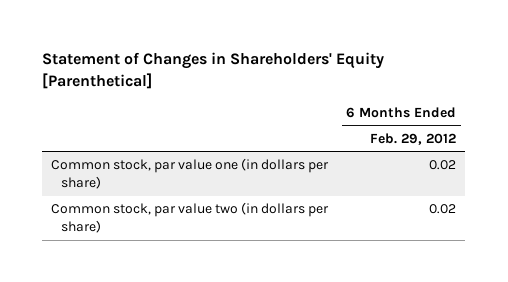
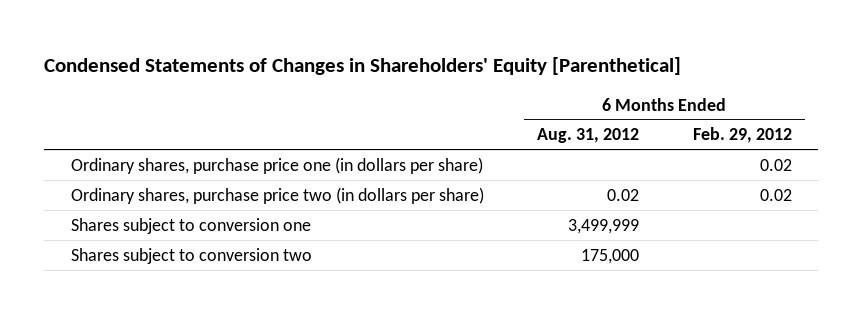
- Statement of Changes in Shareholders' Equity [Parenthetical]
+ Condensed Statements of Changes in Shareholders' Equity [Parenthetical]
- | 6 Months Ended Feb. 29, 2012
+ | 6 Months Ended Aug. 31, 2012 | 6 Months Ended Feb. 29, 2012
- Common stock, par value one (in dollars per share) | 0.02
- Common stock, par value two (in dollars per share) | 0.02
+ Ordinary shares, purchase price one (in dollars per share) | | 0.02
+ Ordinary shares, purchase price two (in dollars per share) | 0.02 | 0.02
+ Shares subject to conversion one | 3,499,999 |
+ Shares subject to conversion two | 175,000 |

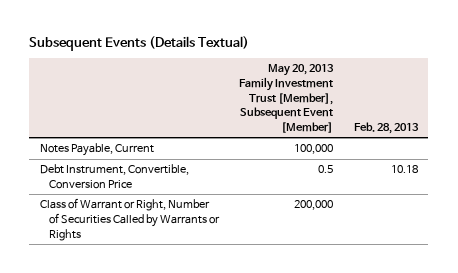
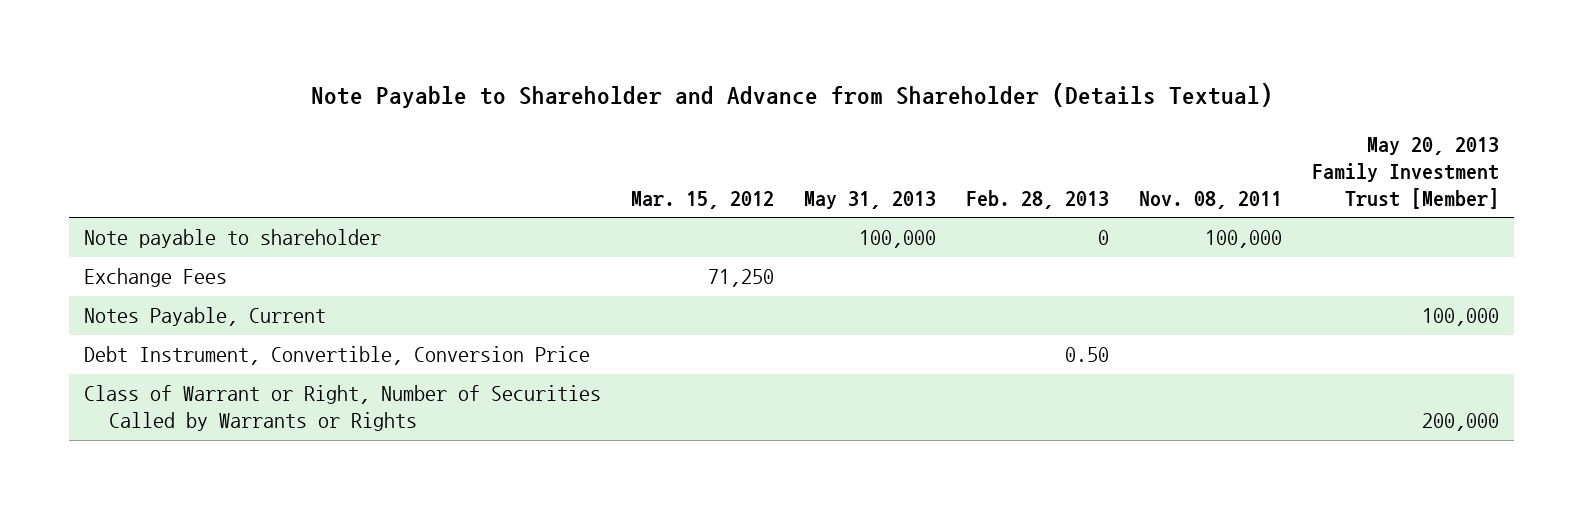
- Subsequent Events (Details Textual)
+ Note Payable to Shareholder and Advance from Shareholder (Details Textual)
- | May 20, 2013 Family Investment Trust [Member], Subsequent Event [Member] | Feb. 28, 2013
+ | Mar. 15, 2012 | May 31, 2013 | Feb. 28, 2013 | Nov. 08, 2011 | May 20, 2013 Family Investment Trust [Member]
+ Note payable to shareholder | | 100,000 | 0 | 100,000 |
+ Exchange Fees | 71,250 | | | |
- Debt Instrument, Convertible, Conversion Price | 0.5 | 10.18
+ Debt Instrument, Convertible, Conversion Price | | | 0.50 | |

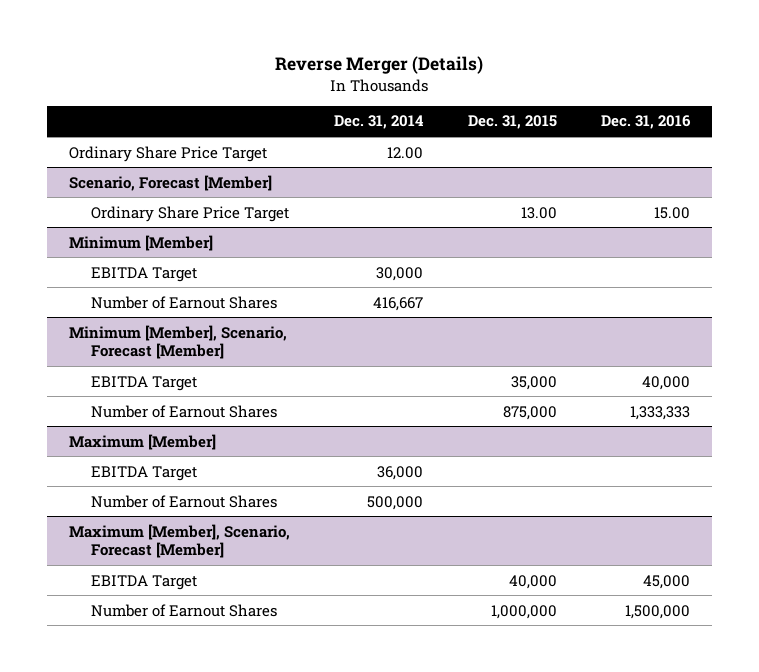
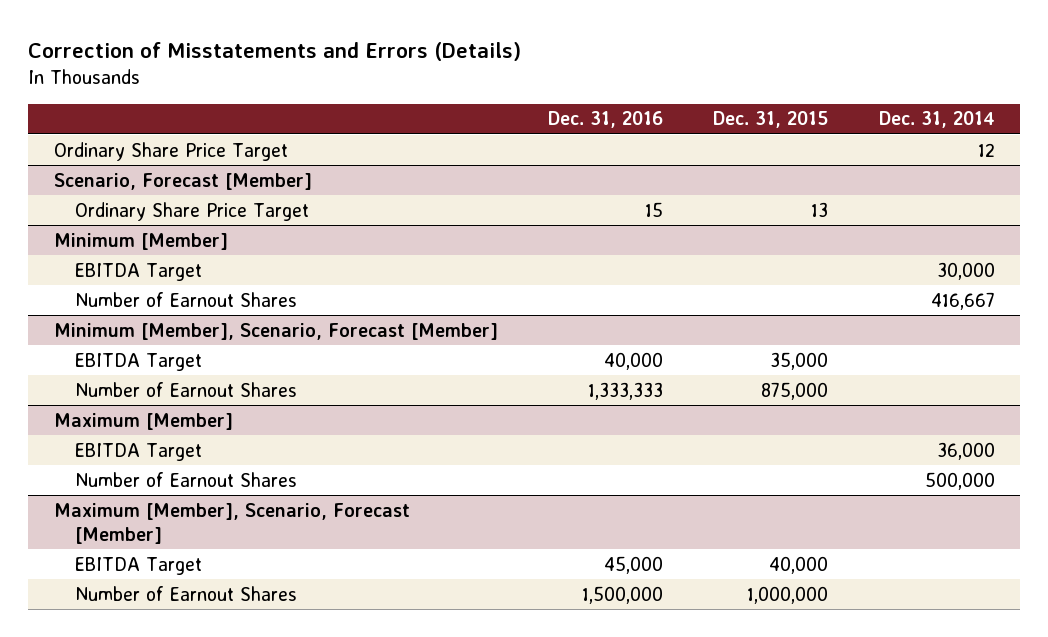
- Reverse Merger (Details)
+ Correction of Misstatements and Errors (Details)
- | Dec. 31, 2014 | Dec. 31, 2015 | Dec. 31, 2016
+ | Dec. 31, 2016 | Dec. 31, 2015 | Dec. 31, 2014
- Ordinary Share Price Target | 12.00 | |
+ Ordinary Share Price Target | | | 12
@ Scenario, Forecast [Member]
- Ordinary Share Price Target | | 13.00 | 15.00
+ Ordinary Share Price Target | 15 | 13 |

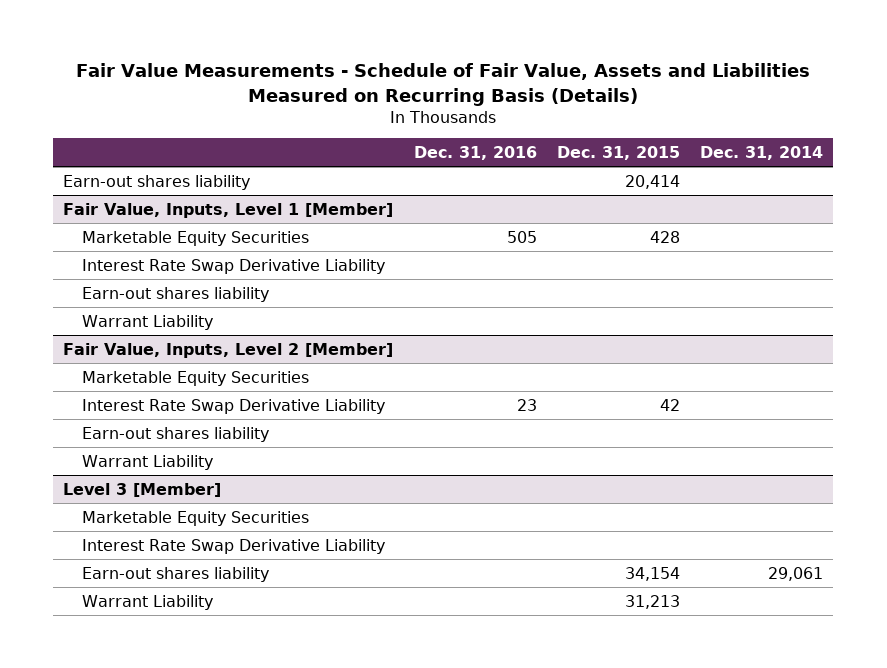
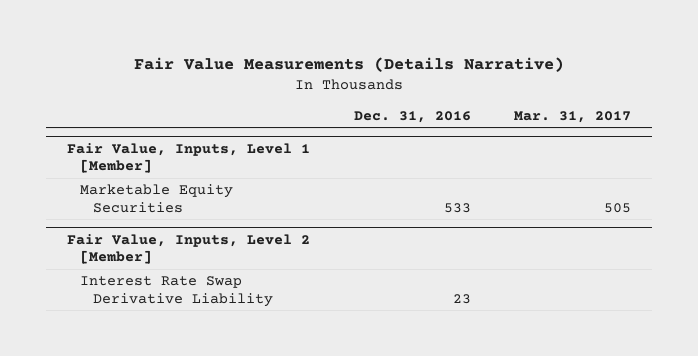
- Fair Value Measurements - Schedule of Fair Value, Assets and Liabilities Measured on Recurring Basis (Details)
+ Fair Value Measurements (Details Narrative)
- | Dec. 31, 2016 | Dec. 31, 2015 | Dec. 31, 2014
+ | Dec. 31, 2016 | Mar. 31, 2017
- Earn-out shares liability | | 20,414 |
@ Fair Value, Inputs, Level 1 [Member]
- Marketable Equity Securities | 505 | 428 |
- Interest Rate Swap Derivative Liability
- Earn-out shares liability
- Warrant Liability
+ Marketable Equity Securities | 533 | 505
@ Fair Value, Inputs, Level 2 [Member]
- Marketable Equity Securities
- Earn-out shares liability
- Warrant Liability
- Level 3 [Member]
- Marketable Equity Securities
- Interest Rate Swap Derivative Liability
- Earn-out shares liability | | 34,154 | 29,061
- Warrant Liability | | 31,213 |

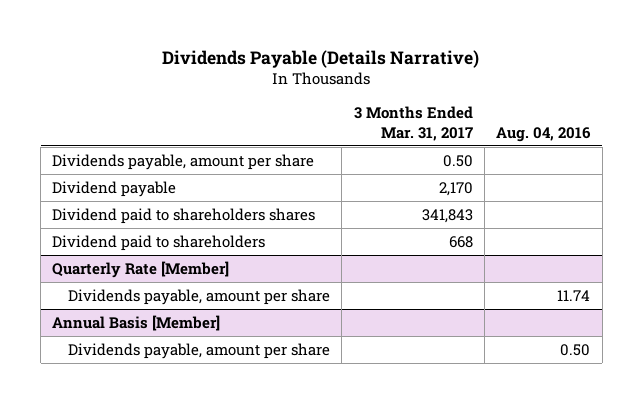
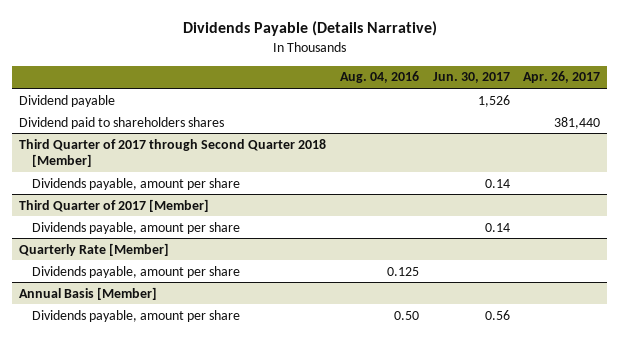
- | 3 Months Ended Mar. 31, 2017 | Aug. 04, 2016
+ | Aug. 04, 2016 | Jun. 30, 2017 | Apr. 26, 2017
- Dividends payable, amount per share | 0.50 |
- Dividend paid to shareholders | 668 |
+ Third Quarter of 2017 through Second Quarter 2018 [Member]
+ Dividends payable, amount per share | | 0.14 |
+ Third Quarter of 2017 [Member]
+ Dividends payable, amount per share | | 0.14 |
@ Quarterly Rate [Member]
- Dividends payable, amount per share | | 11.74
+ Dividends payable, amount per share | 0.125 | |

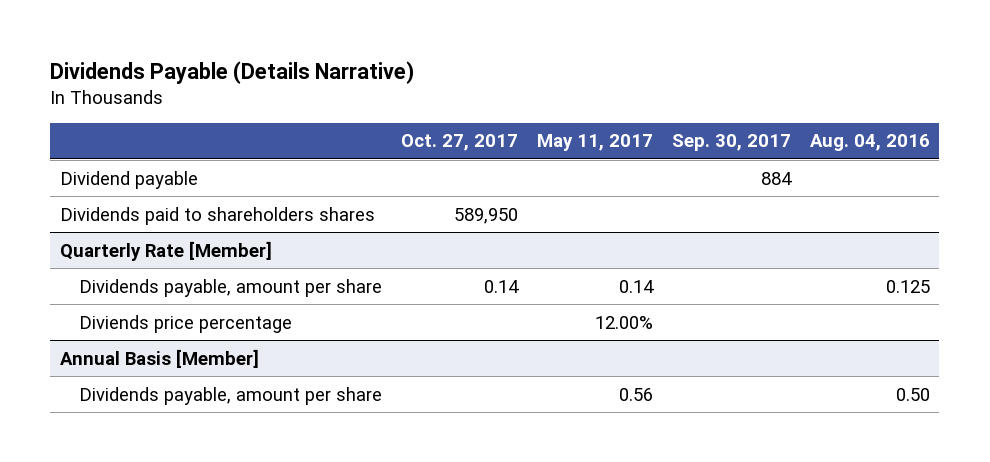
- | Aug. 04, 2016 | Jun. 30, 2017 | Apr. 26, 2017
+ | Oct. 27, 2017 | May 11, 2017 | Sep. 30, 2017 | Aug. 04, 2016
- Dividend paid to shareholders shares | | | 381,440
- Third Quarter of 2017 through Second Quarter 2018 [Member]
- Dividends payable, amount per share | | 0.14 |
- Third Quarter of 2017 [Member]
- Dividends payable, amount per share | | 0.14 |
+ Dividends paid to shareholders shares | 589,950 | | |
@ Quarterly Rate [Member]
+ Diviends price percentage | | 12.00% | |

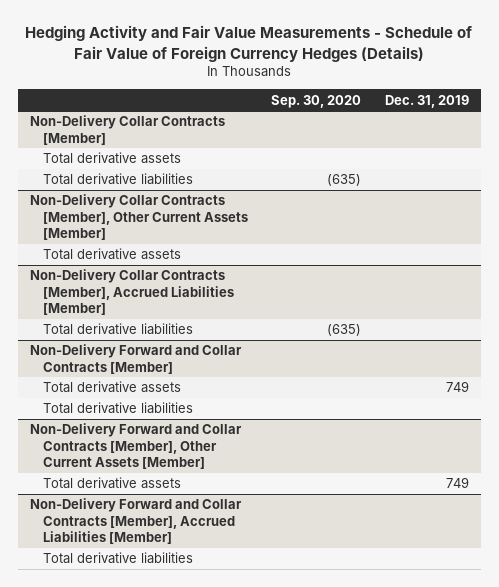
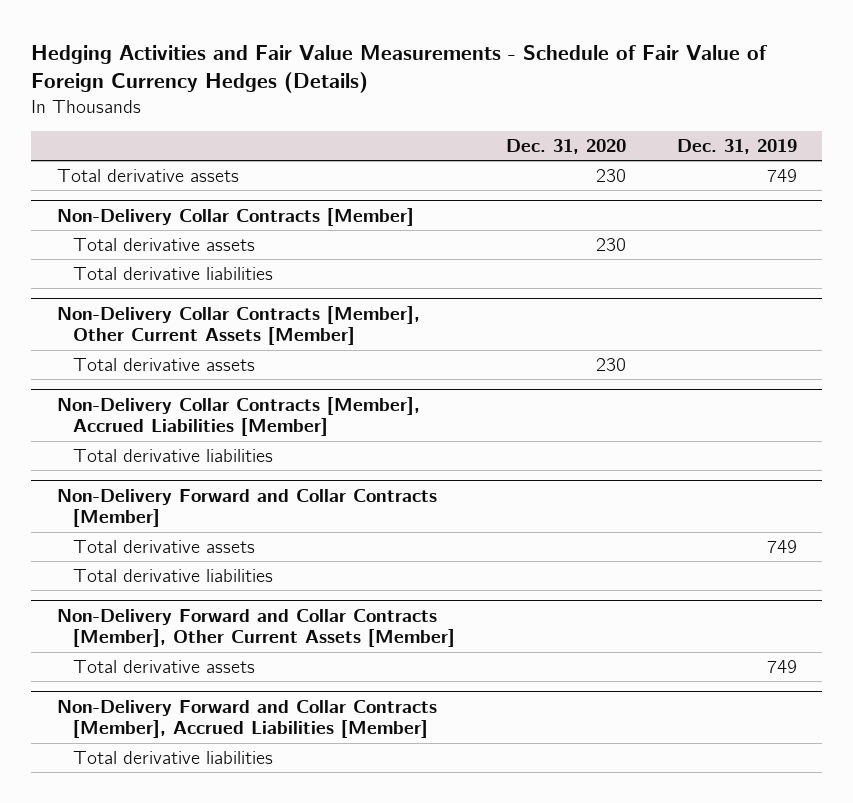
- Hedging Activity and Fair Value Measurements - Schedule of Fair Value of Foreign Currency Hedges (Details)
+ Hedging Activities and Fair Value Measurements - Schedule of Fair Value of Foreign Currency Hedges (Details)
- | Sep. 30, 2020 | Dec. 31, 2019
+ | Dec. 31, 2020 | Dec. 31, 2019
+ Total derivative assets | 230 | 749

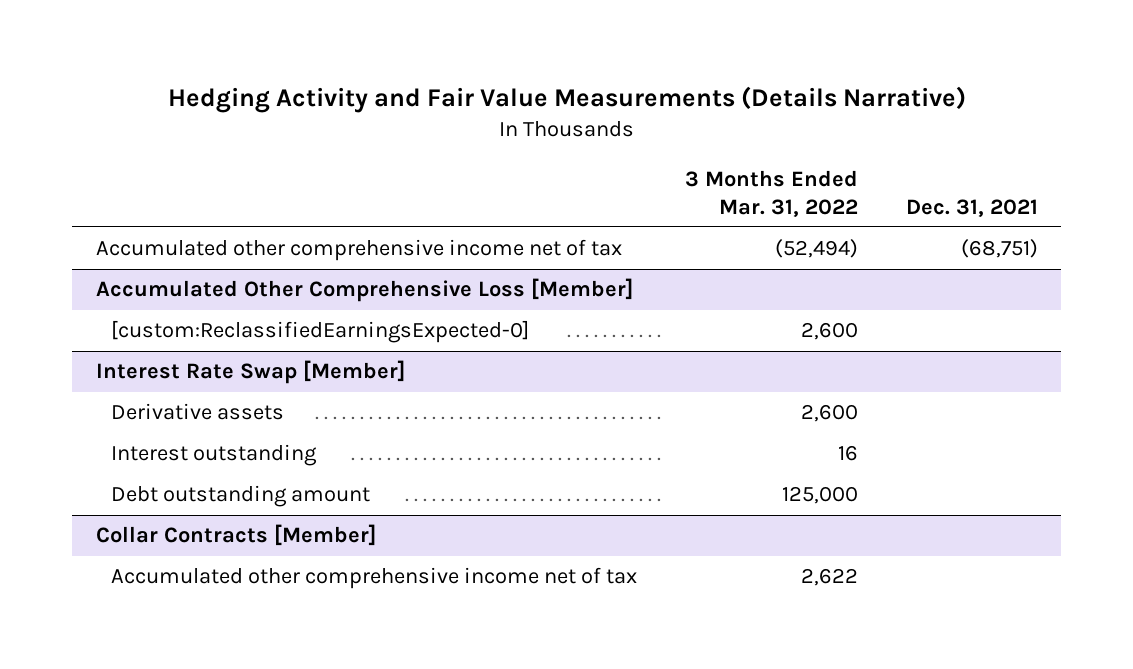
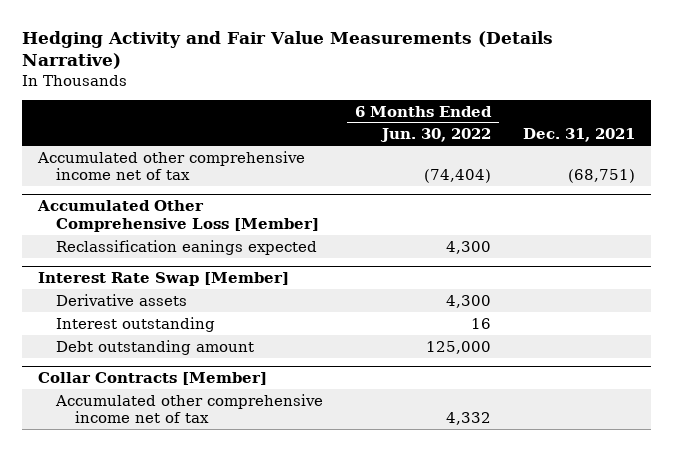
- | 3 Months Ended Mar. 31, 2022 | Dec. 31, 2021
+ | 6 Months Ended Jun. 30, 2022 | Dec. 31, 2021
@ Accumulated Other Comprehensive Loss [Member]
- [custom:ReclassifiedEarningsExpected-0] | 2,600 |
+ Reclassification eanings expected | 4,300 |

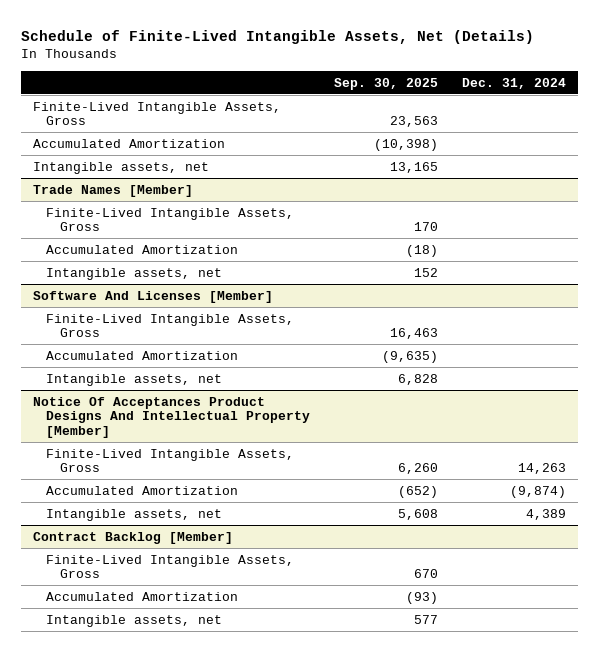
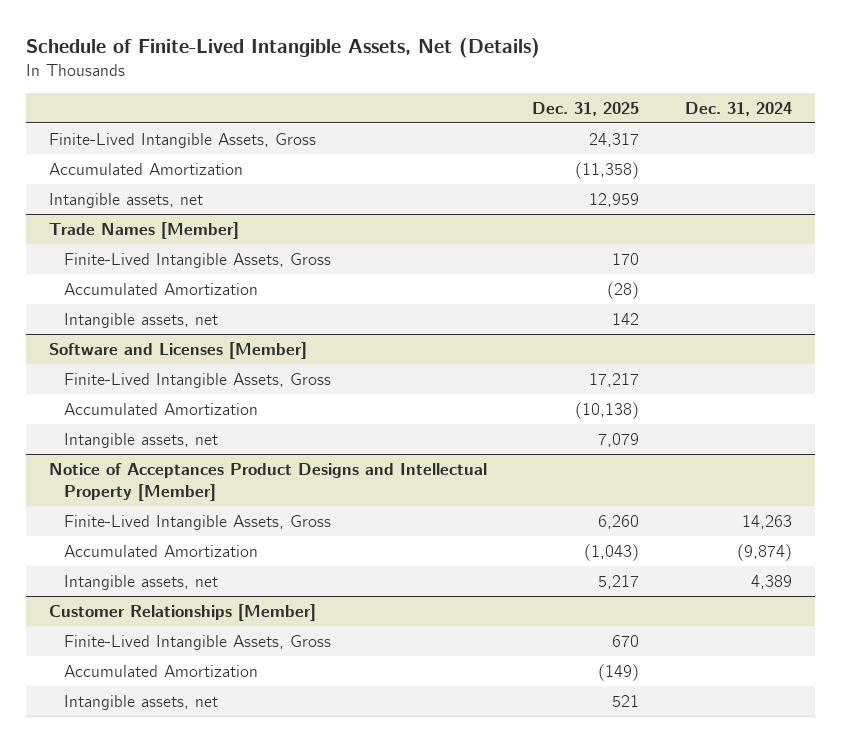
- | Sep. 30, 2025 | Dec. 31, 2024
+ | Dec. 31, 2025 | Dec. 31, 2024
- Software And Licenses [Member]
+ Software and Licenses [Member]
- Notice Of Acceptances Product Designs And Intellectual Property [Member]
+ Notice of Acceptances Product Designs and Intellectual Property [Member]
- Contract Backlog [Member]
- Finite-Lived Intangible Assets, Gross | 670 |
- Accumulated Amortization | (93) |
- Intangible assets, net | 577 |
+ Customer Relationships [Member]
+ Finite-Lived Intangible Assets, Gross | 670 |
+ Accumulated Amortization | (149) |
+ Intangible assets, net | 521 |

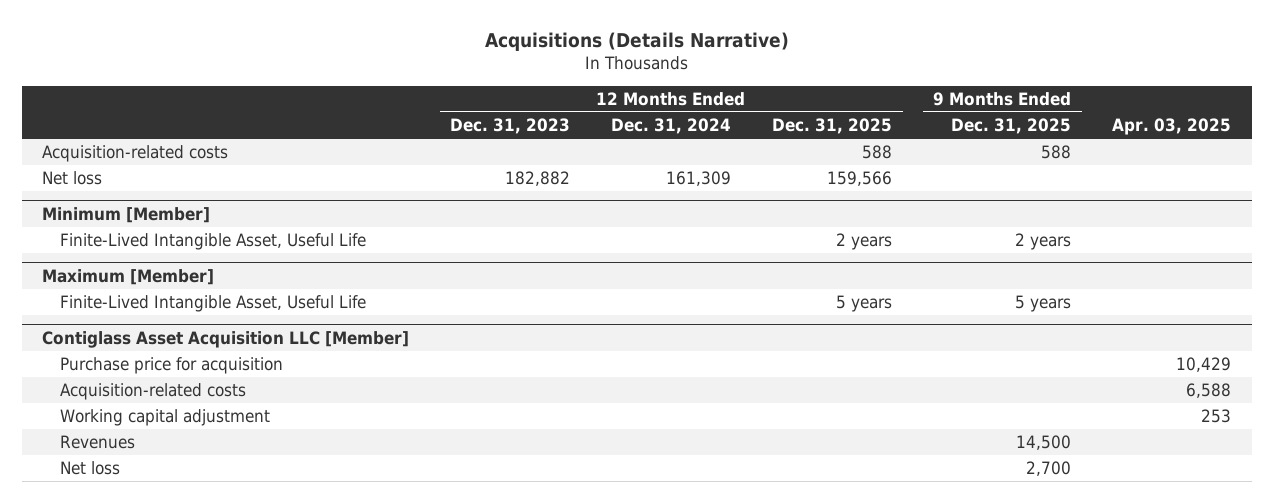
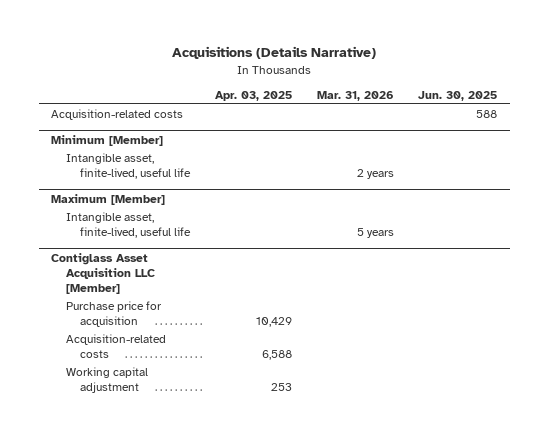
- | 12 Months Ended Dec. 31, 2023 | 12 Months Ended Dec. 31, 2024 | 12 Months Ended Dec. 31, 2025 | 9 Months Ended Dec. 31, 2025 | Apr. 03, 2025
+ | Apr. 03, 2025 | Mar. 31, 2026 | Jun. 30, 2025
- Net loss | 182,882 | 161,309 | 159,566 | |
@ Minimum [Member]
- Finite-Lived Intangible Asset, Useful Life | | | 2 years | 2 years |
+ Intangible asset, finite-lived, useful life | | 2 years |
@ Maximum [Member]
- Finite-Lived Intangible Asset, Useful Life | | | 5 years | 5 years |
+ Intangible asset, finite-lived, useful life | | 5 years |
@ Contiglass Asset Acquisition LLC [Member]
- Revenues | | | | 14,500 |
- Net loss | | | | 2,700 |

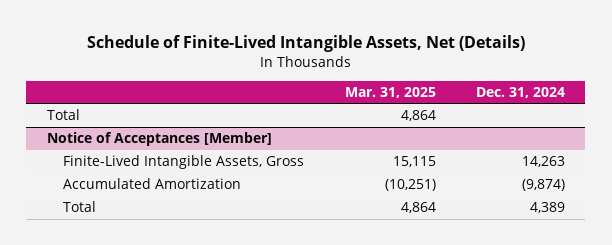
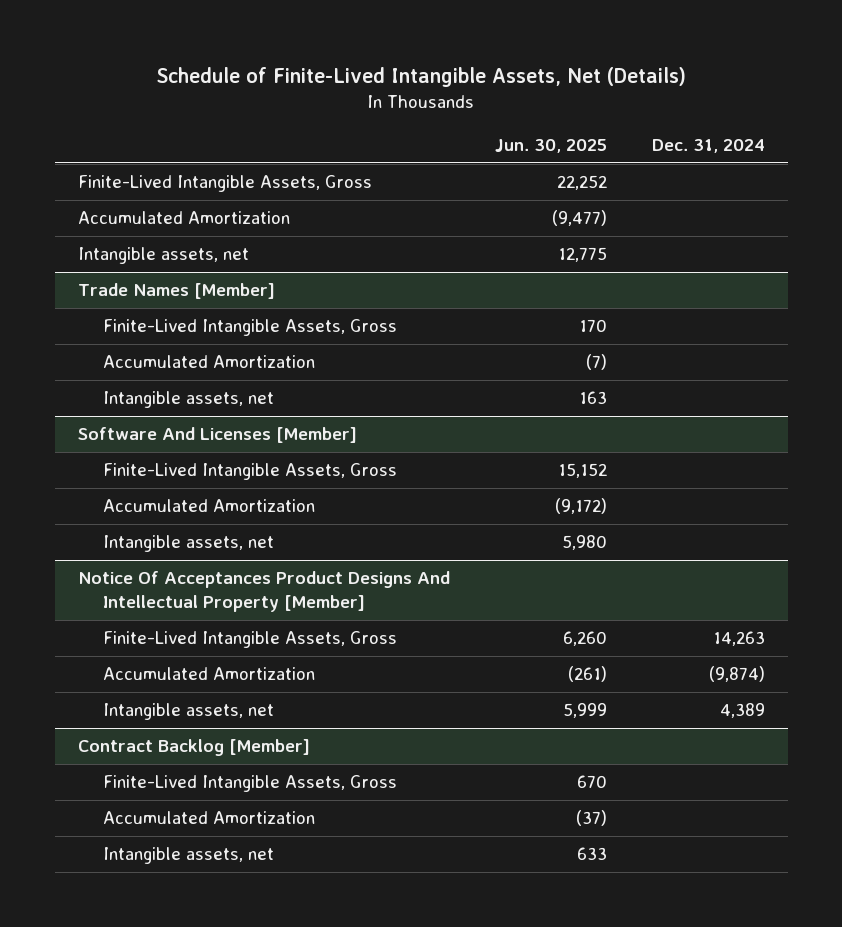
- | Mar. 31, 2025 | Dec. 31, 2024
+ | Jun. 30, 2025 | Dec. 31, 2024
- Total | 4,864 |
- Notice of Acceptances [Member]
+ Finite-Lived Intangible Assets, Gross | 22,252 |
+ Accumulated Amortization | (9,477) |
+ Intangible assets, net | 12,775 |
+ Trade Names [Member]
+ Finite-Lived Intangible Assets, Gross | 170 |
+ Accumulated Amortization | (7) |
+ Intangible assets, net | 163 |
+ Software And Licenses [Member]
+ Finite-Lived Intangible Assets, Gross | 15,152 |
+ Accumulated Amortization | (9,172) |
+ Intangible assets, net | 5,980 |
+ Notice Of Acceptances Product Designs And Intellectual Property [Member]
- Total | 4,864 | 4,389
+ Intangible assets, net | 5,999 | 4,389
+ Contract Backlog [Member]
+ Finite-Lived Intangible Assets, Gross | 670 |
+ Accumulated Amortization | (37) |
+ Intangible assets, net | 633 |

